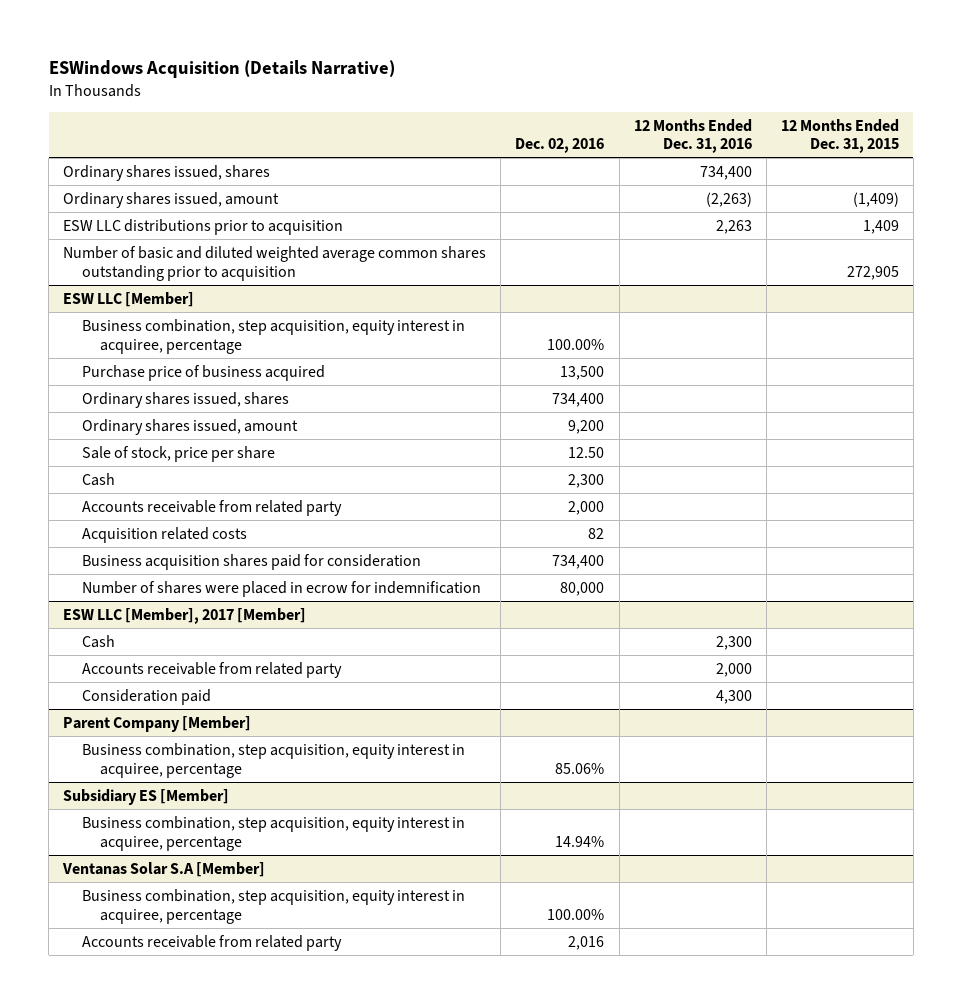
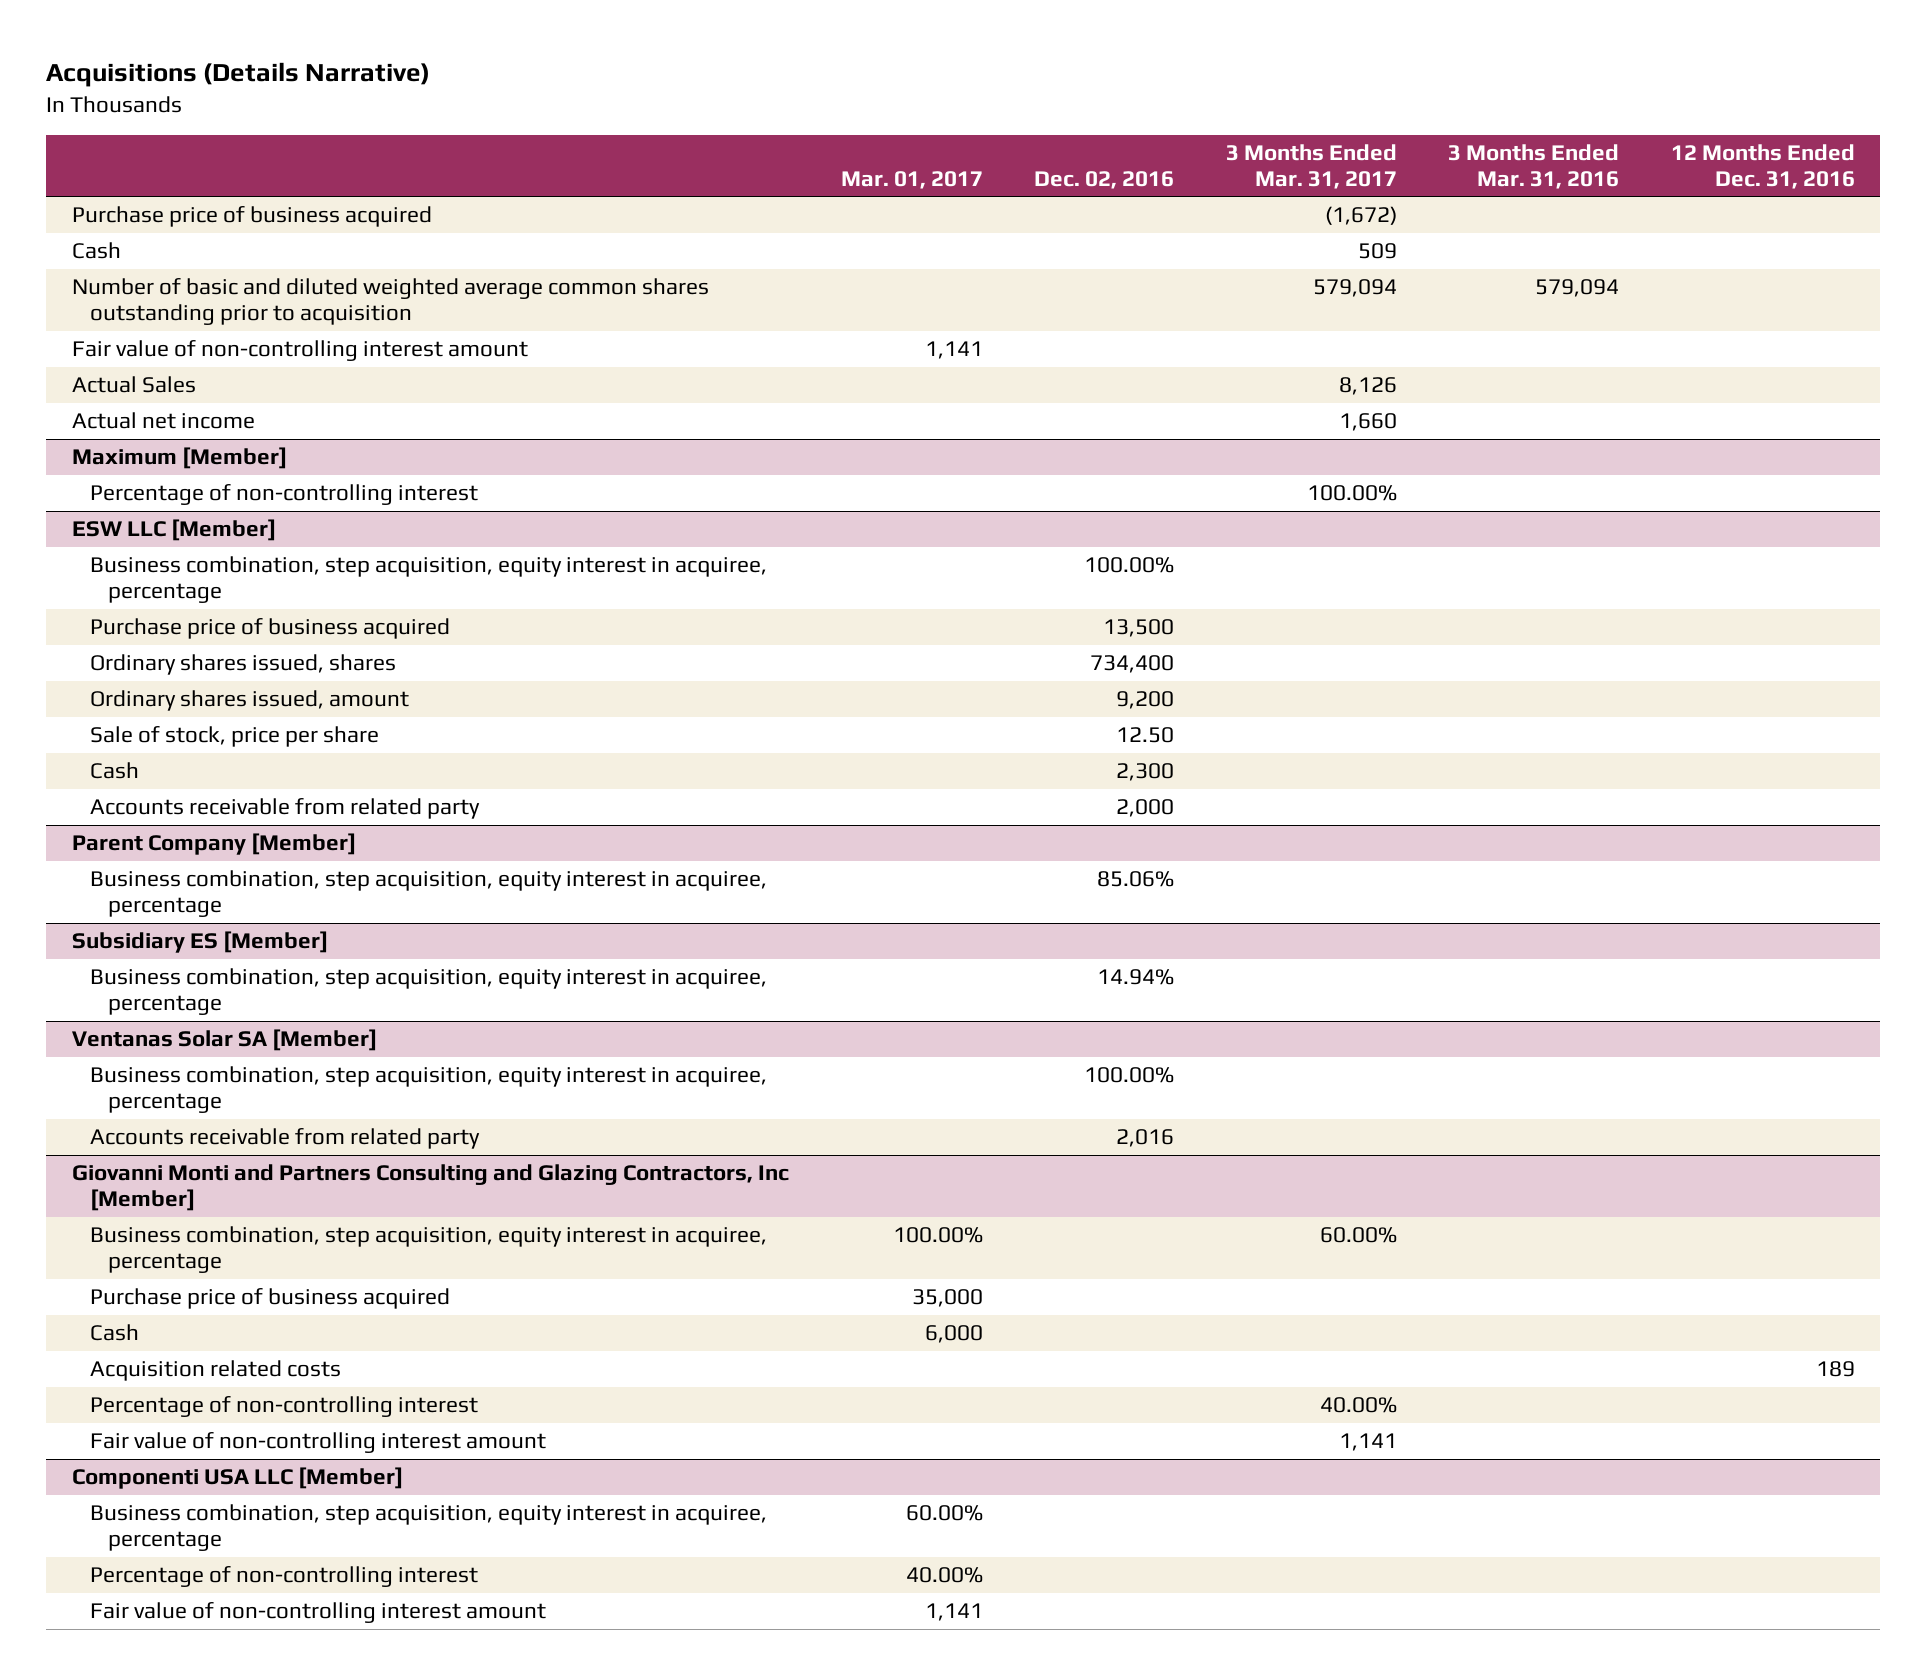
- ESWindows Acquisition (Details Narrative)
+ Acquisitions (Details Narrative)
- | Dec. 02, 2016 | 12 Months Ended Dec. 31, 2016 | 12 Months Ended Dec. 31, 2015
+ | Mar. 01, 2017 | Dec. 02, 2016 | 3 Months Ended Mar. 31, 2017 | 3 Months Ended Mar. 31, 2016 | 12 Months Ended Dec. 31, 2016
- Ordinary shares issued, shares | | 734,400 |
- Ordinary shares issued, amount | | (2,263) | (1,409)
- ESW LLC distributions prior to acquisition | | 2,263 | 1,409
+ Purchase price of business acquired | | | (1,672) | |
+ Cash | | | 509 | |
+ Fair value of non-controlling interest amount | 1,141 | | | |
+ Actual Sales | | | 8,126 | |
+ Actual net income | | | 1,660 | |
+ Maximum [Member]
+ Percentage of non-controlling interest | | | 100.00% | |
@ ESW LLC [Member]
- Acquisition related costs | 82 | |
- Business acquisition shares paid for consideration | 734,400 | |
- Number of shares were placed in ecrow for indemnification | 80,000 | |
- ESW LLC [Member], 2017 [Member]
- Cash | | 2,300 |
- Accounts receivable from related party | | 2,000 |
- Consideration paid | | 4,300 |
- Ventanas Solar S.A [Member]
+ Ventanas Solar SA [Member]
+ Giovanni Monti and Partners Consulting and Glazing Contractors, Inc [Member]
+ Business combination, step acquisition, equity interest in acquiree, percentage | 100.00% | | 60.00% | |
+ Purchase price of business acquired | 35,000 | | | |
+ Cash | 6,000 | | | |
+ Acquisition related costs | | | | | 189
+ Percentage of non-controlling interest | | | 40.00% | |
+ Fair value of non-controlling interest amount | | | 1,141 | |
+ Componenti USA LLC [Member]
+ Business combination, step acquisition, equity interest in acquiree, percentage | 60.00% | | | |
+ Percentage of non-controlling interest | 40.00% | | | |
+ Fair value of non-controlling interest amount | 1,141 | | | |

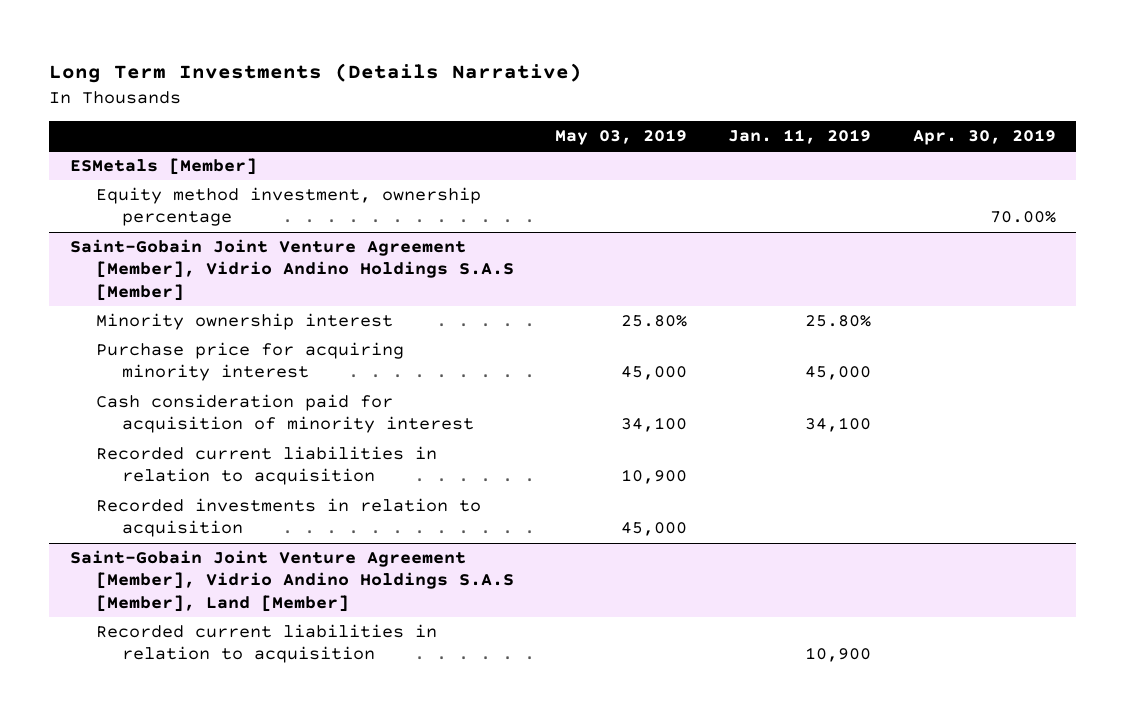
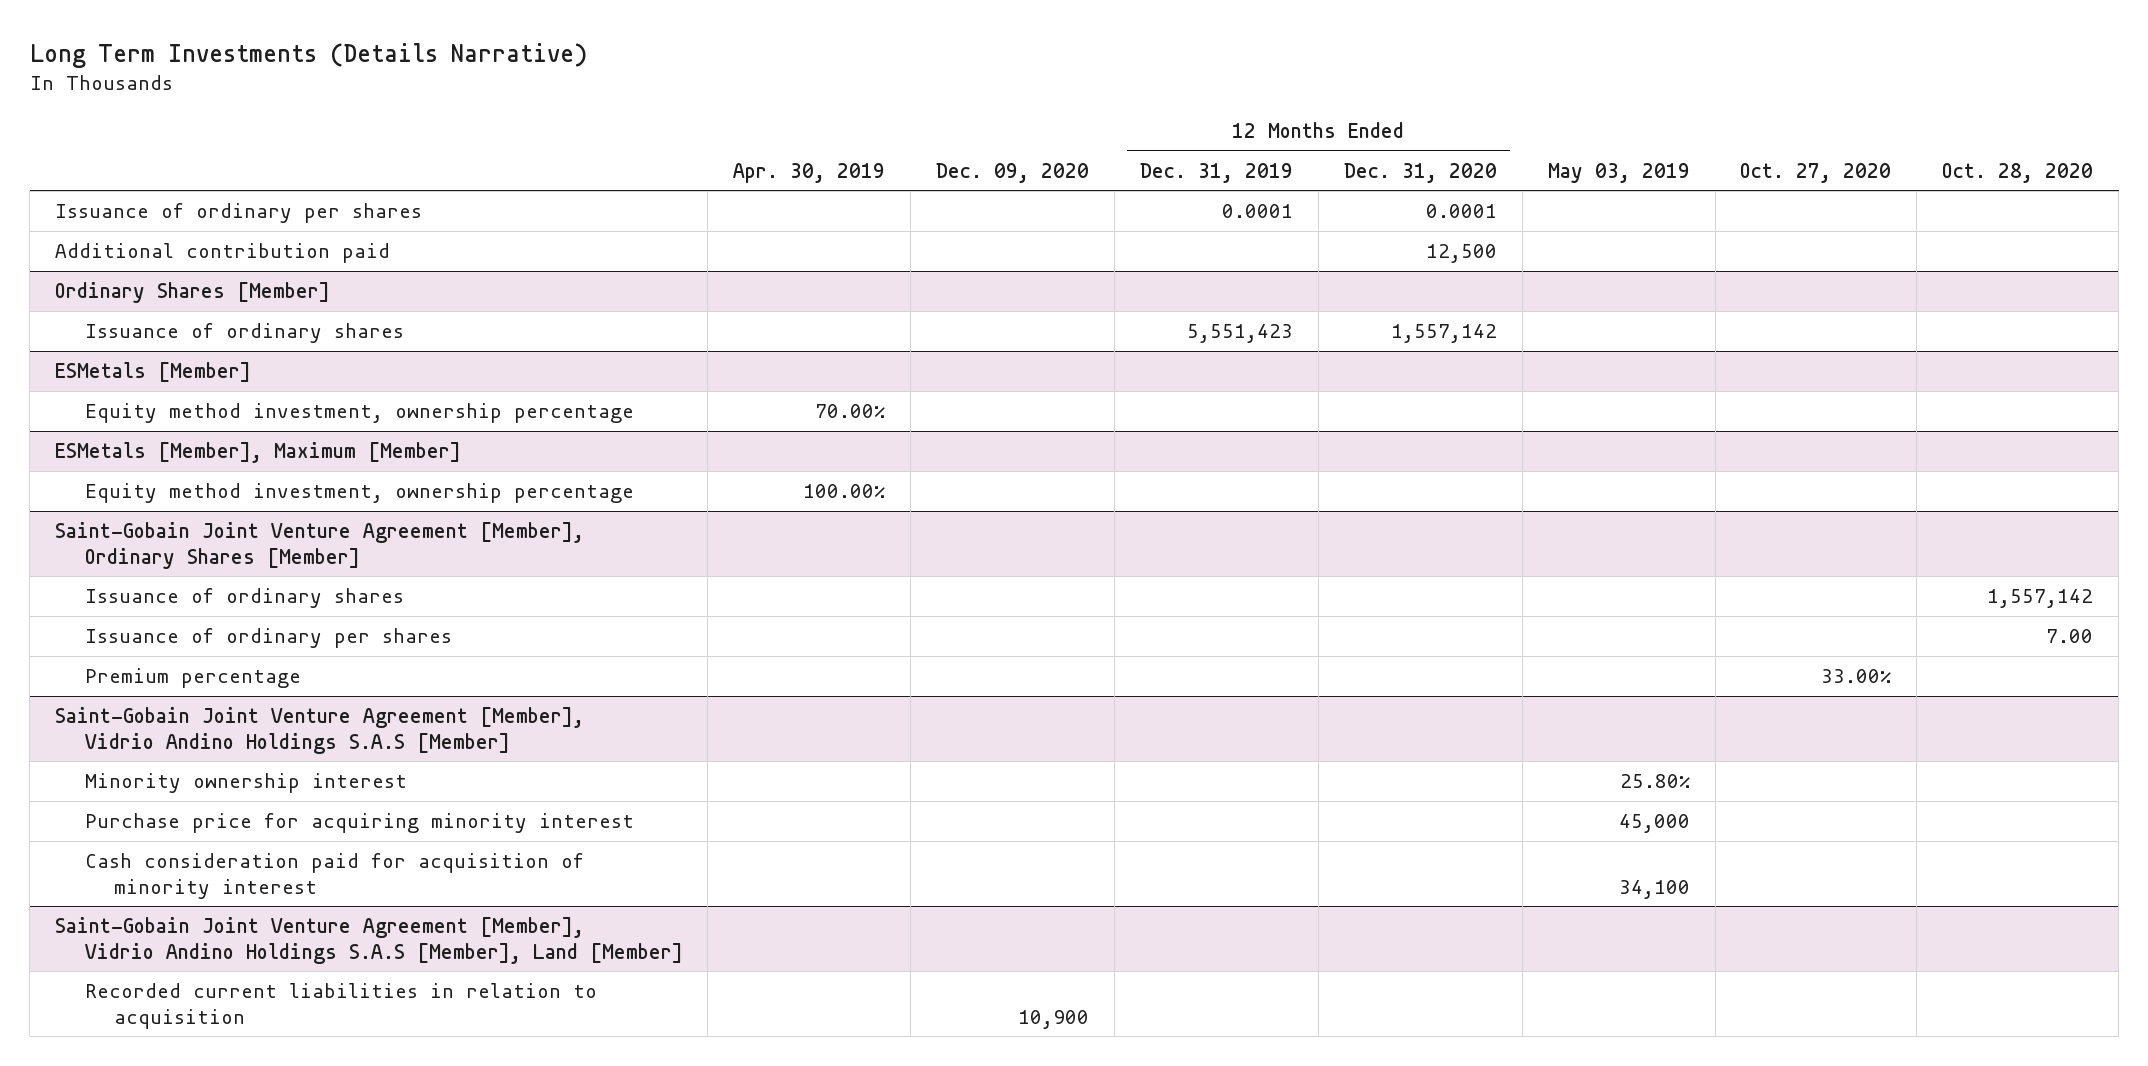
- | May 03, 2019 | Jan. 11, 2019 | Apr. 30, 2019
+ | Apr. 30, 2019 | Dec. 09, 2020 | 12 Months Ended Dec. 31, 2019 | 12 Months Ended Dec. 31, 2020 | May 03, 2019 | Oct. 27, 2020 | Oct. 28, 2020
+ Issuance of ordinary per shares | | | 0.0001 | 0.0001 | | |
+ Additional contribution paid | | | | 12,500 | | |
+ Ordinary Shares [Member]
+ Issuance of ordinary shares | | | 5,551,423 | 1,557,142 | | |
+ ESMetals [Member], Maximum [Member]
+ Equity method investment, ownership percentage | 100.00% | | | | | |
+ Saint-Gobain Joint Venture Agreement [Member], Ordinary Shares [Member]
+ Issuance of ordinary shares | | | | | | | 1,557,142
+ Issuance of ordinary per shares | | | | | | | 7.00
+ Premium percentage | | | | | | 33.00% |
@ Saint-Gobain Joint Venture Agreement [Member], Vidrio Andino Holdings S.A.S [Member]
- Recorded current liabilities in relation to acquisition | 10,900 | |
- Recorded investments in relation to acquisition | 45,000 | |

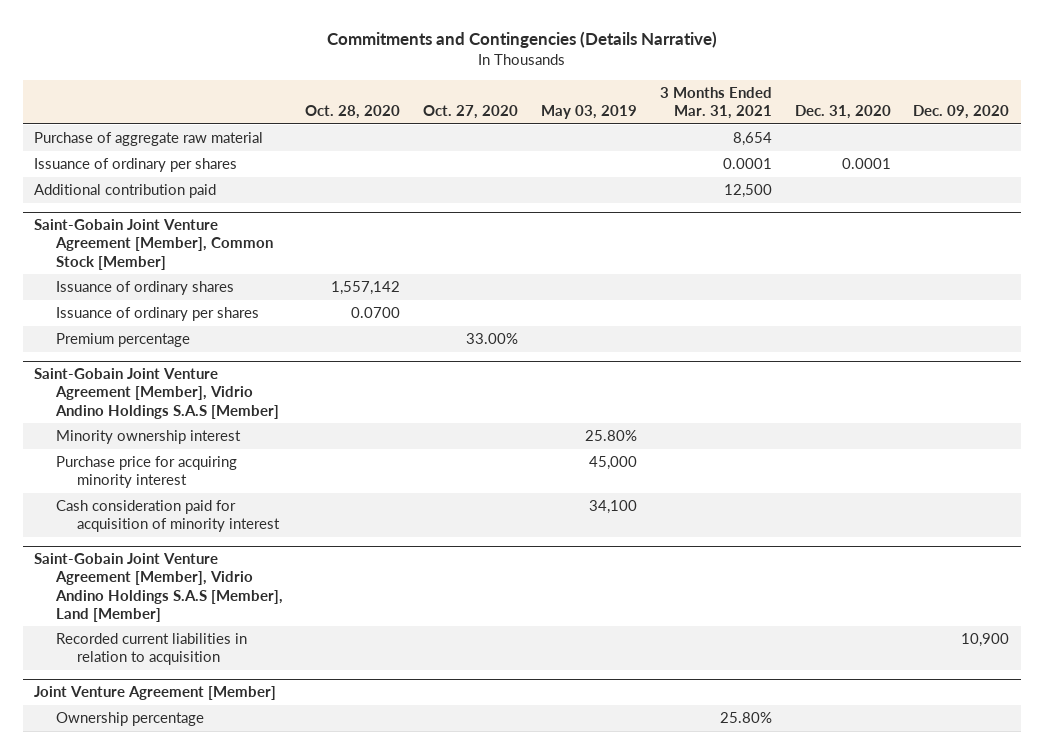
- Long Term Investments (Details Narrative)
+ Commitments and Contingencies (Details Narrative)
- | Apr. 30, 2019 | Dec. 09, 2020 | 12 Months Ended Dec. 31, 2019 | 12 Months Ended Dec. 31, 2020 | May 03, 2019 | Oct. 27, 2020 | Oct. 28, 2020
+ | Oct. 28, 2020 | Oct. 27, 2020 | May 03, 2019 | 3 Months Ended Mar. 31, 2021 | Dec. 31, 2020 | Dec. 09, 2020
+ Purchase of aggregate raw material | | | | 8,654 | |
- Ordinary Shares [Member]
- Issuance of ordinary shares | | | 5,551,423 | 1,557,142 | | |
- ESMetals [Member]
- Equity method investment, ownership percentage | 70.00% | | | | | |
- ESMetals [Member], Maximum [Member]
- Equity method investment, ownership percentage | 100.00% | | | | | |
- Saint-Gobain Joint Venture Agreement [Member], Ordinary Shares [Member]
+ Saint-Gobain Joint Venture Agreement [Member], Common Stock [Member]
- Issuance of ordinary per shares | | | | | | | 7.00
+ Issuance of ordinary per shares | 0.0700 | | | | |
+ Joint Venture Agreement [Member]
+ Ownership percentage | | | | 25.80% | |

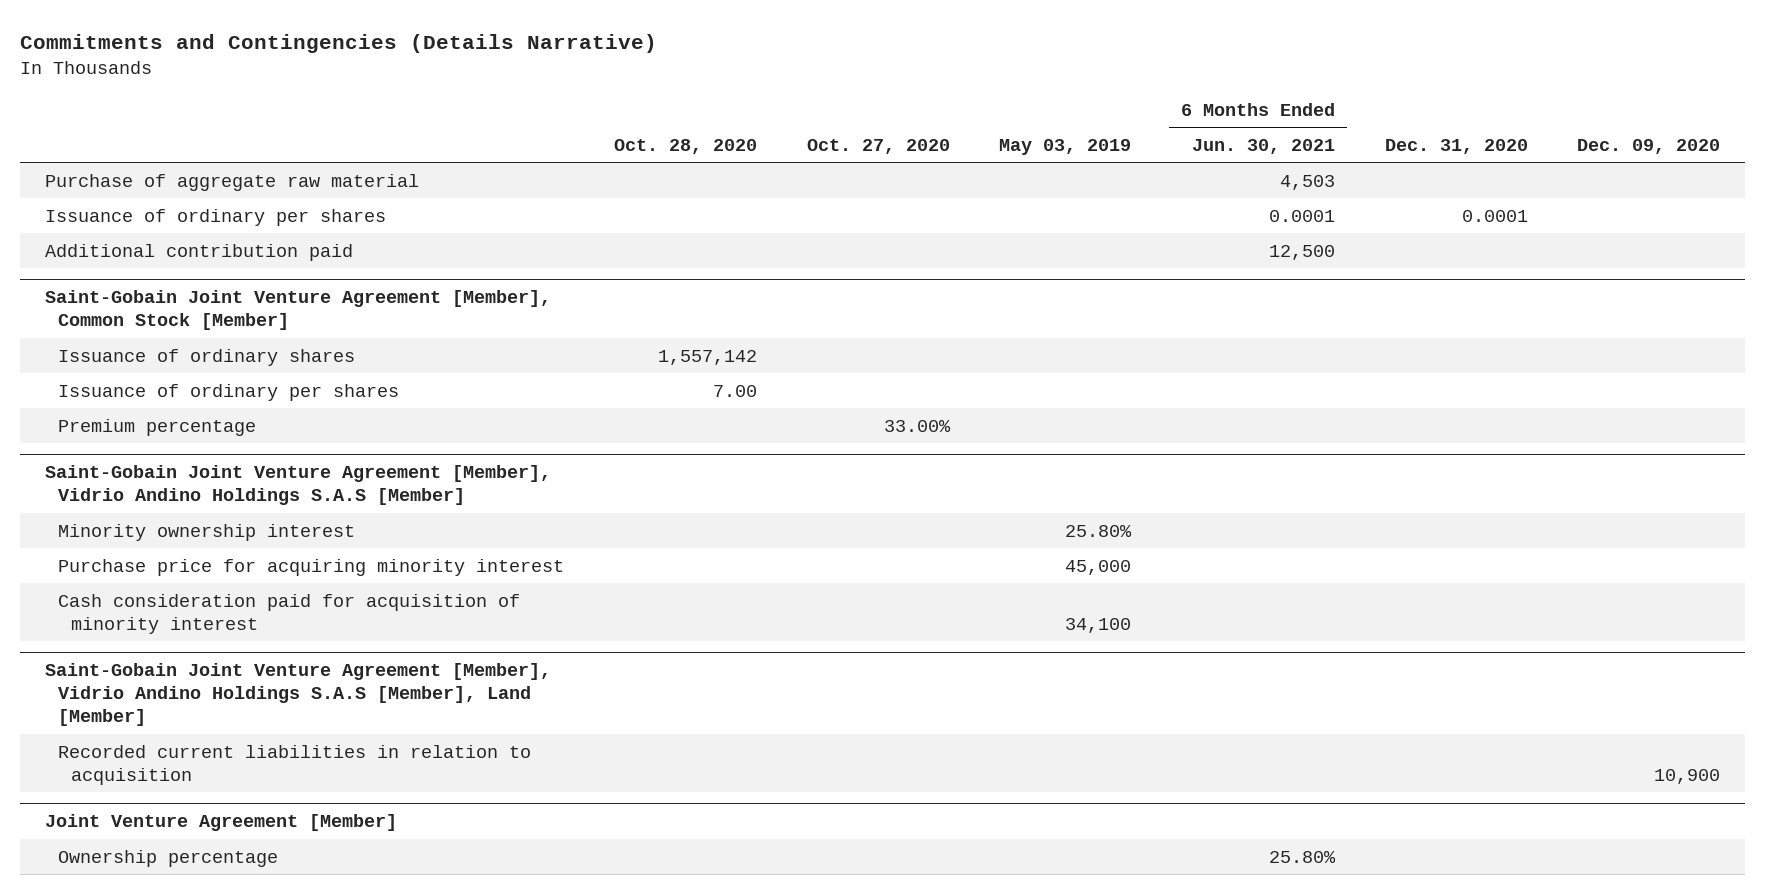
- | Oct. 28, 2020 | Oct. 27, 2020 | May 03, 2019 | 3 Months Ended Mar. 31, 2021 | Dec. 31, 2020 | Dec. 09, 2020
+ | Oct. 28, 2020 | Oct. 27, 2020 | May 03, 2019 | 6 Months Ended Jun. 30, 2021 | Dec. 31, 2020 | Dec. 09, 2020
@ Saint-Gobain Joint Venture Agreement [Member], Common Stock [Member]
- Issuance of ordinary per shares | 0.0700 | | | | |
+ Issuance of ordinary per shares | 7.00 | | | | |

